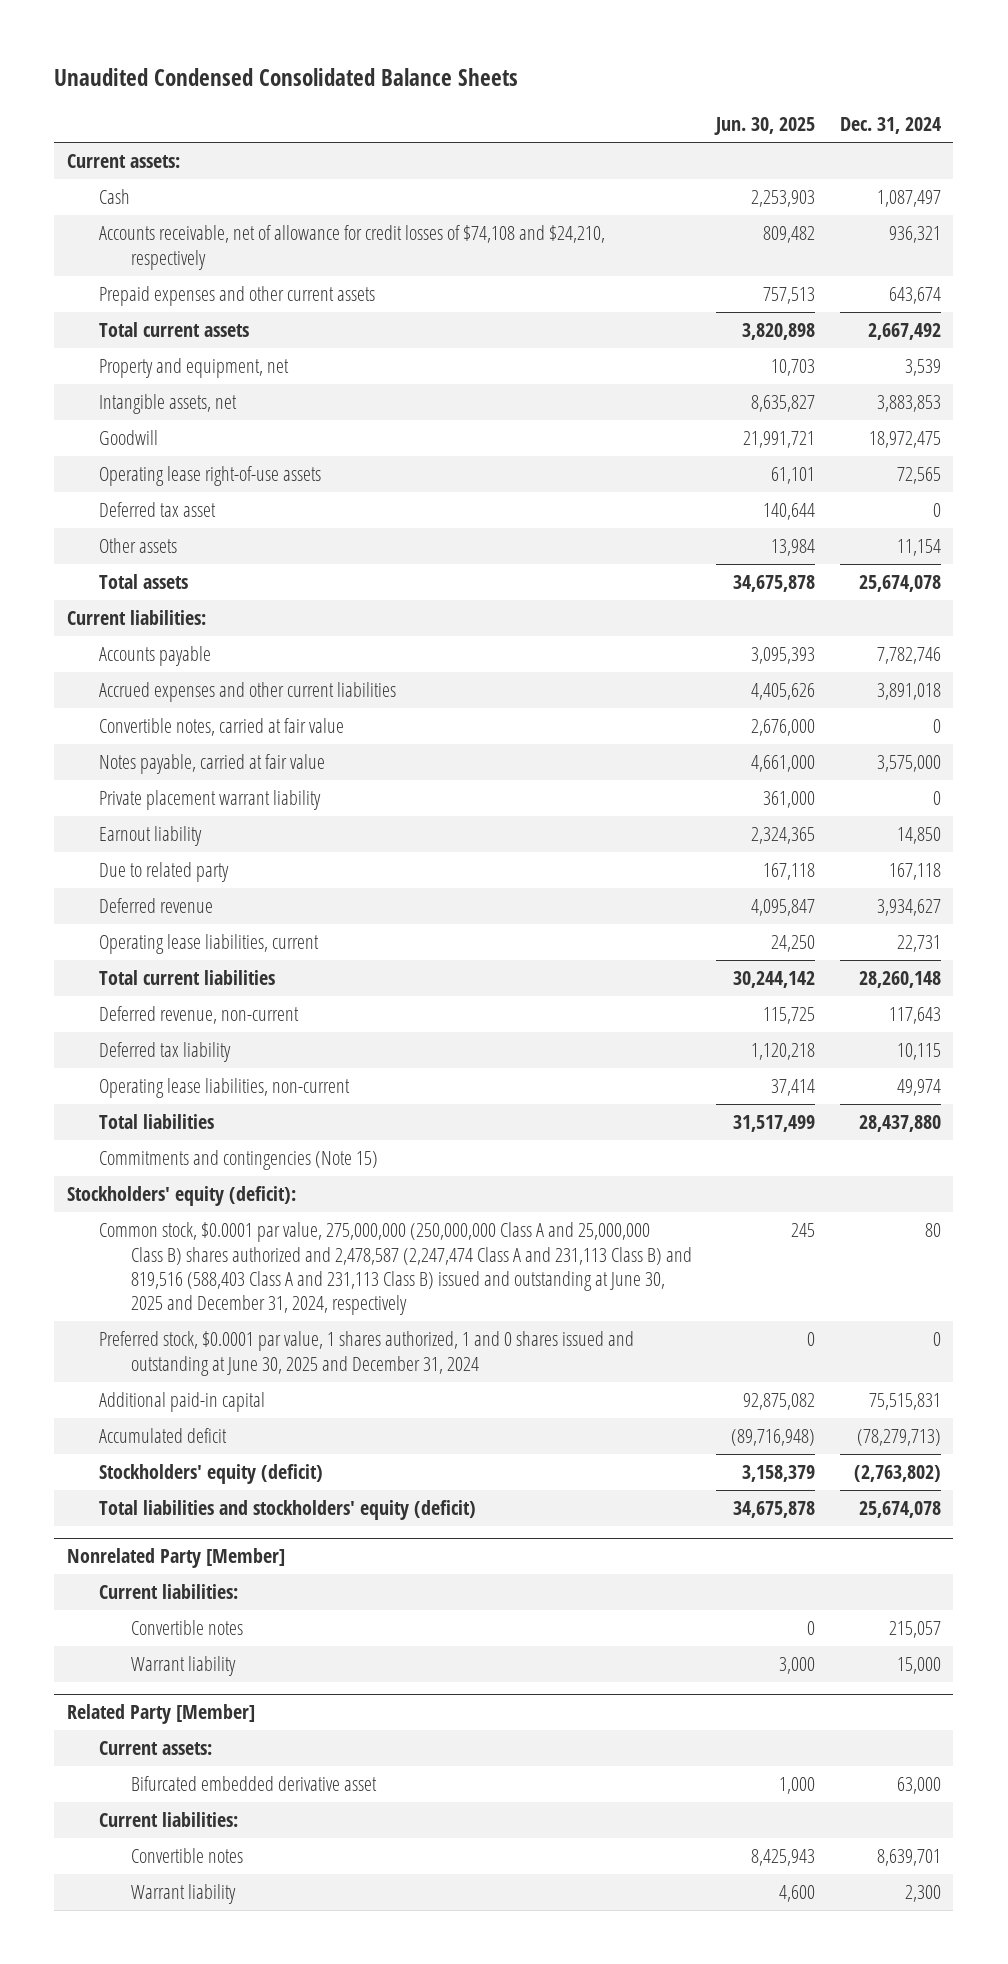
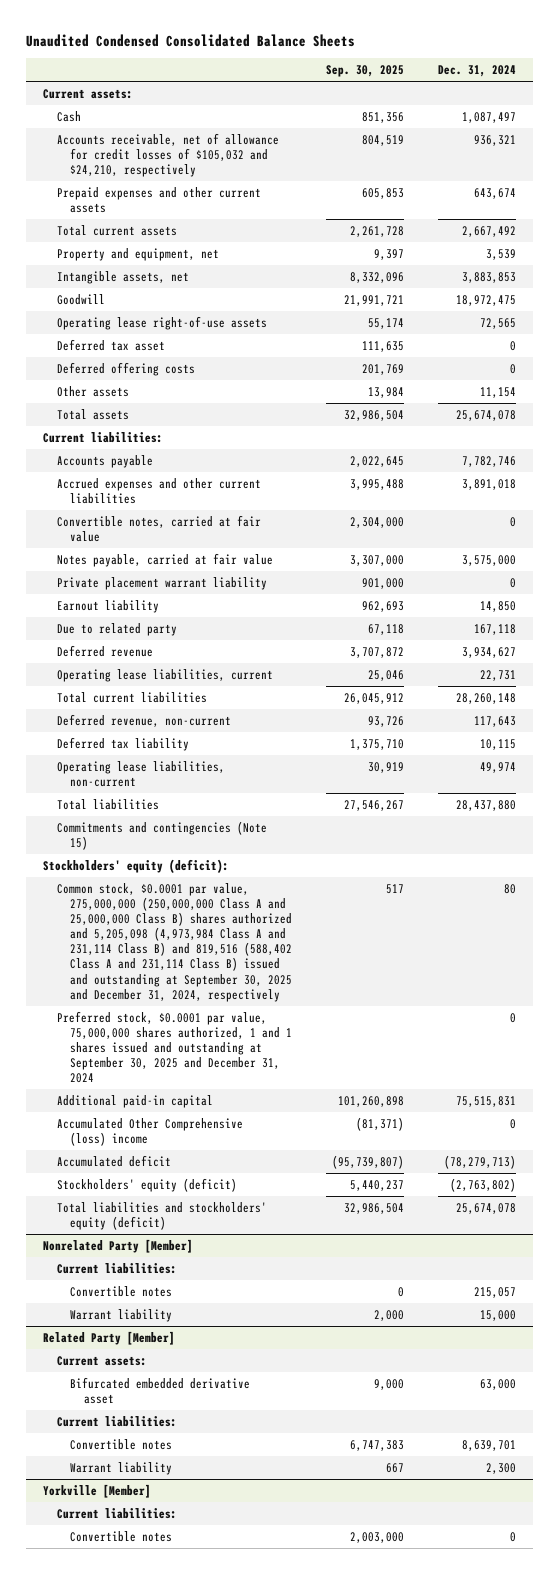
- | Jun. 30, 2025 | Dec. 31, 2024
+ | Sep. 30, 2025 | Dec. 31, 2024
- Accounts receivable, net of allowance for credit losses of $74,108 and $24,210, respectively | 809,482 | 936,321
+ Accounts receivable, net of allowance for credit losses of $105,032 and $24,210, respectively | 804,519 | 936,321
+ Deferred offering costs | 201,769 | 0
- Common stock, $0.0001 par value, 275,000,000 (250,000,000 Class A and 25,000,000 Class B) shares authorized and 2,478,587 (2,247,474 Class A and 231,113 Class B) and 819,516 (588,403 Class A and 231,113 Class B) issued and outstanding at June 30, 2025 and December 31, 2024, respectively | 245 | 80
- Preferred stock, $0.0001 par value, 1 shares authorized, 1 and 0 shares issued and outstanding at June 30, 2025 and December 31, 2024 | 0 | 0
+ Common stock, $0.0001 par value, 275,000,000 (250,000,000 Class A and 25,000,000 Class B) shares authorized and 5,205,098 (4,973,984 Class A and 231,114 Class B) and 819,516 (588,402 Class A and 231,114 Class B) issued and outstanding at September 30, 2025 and December 31, 2024, respectively | 517 | 80
+ Preferred stock, $0.0001 par value, 75,000,000 shares authorized, 1 and 1 shares issued and outstanding at September 30, 2025 and December 31, 2024 | | 0
+ Accumulated Other Comprehensive (loss) income | (81,371) | 0
+ Yorkville [Member]
+ Current liabilities:
+ Convertible notes | 2,003,000 | 0

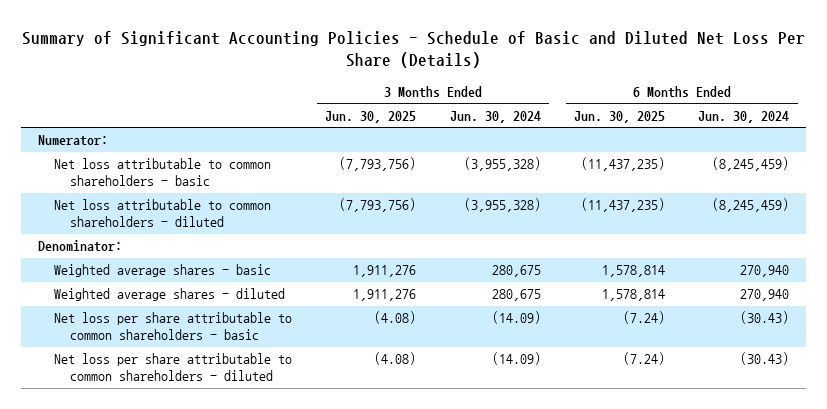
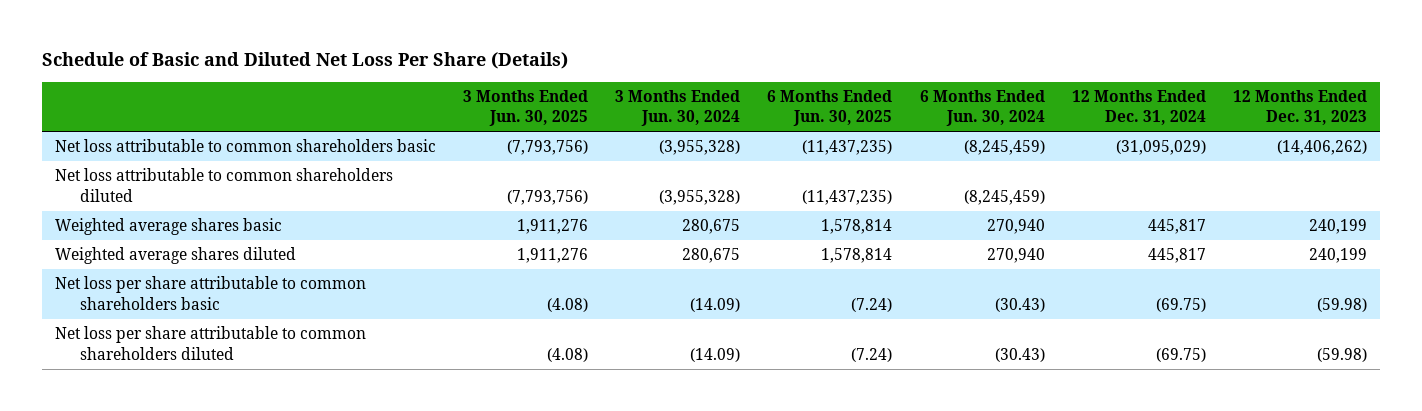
- Summary of Significant Accounting Policies - Schedule of Basic and Diluted Net Loss Per Share (Details)
+ Schedule of Basic and Diluted Net Loss Per Share (Details)
- | 3 Months Ended Jun. 30, 2025 | 3 Months Ended Jun. 30, 2024 | 6 Months Ended Jun. 30, 2025 | 6 Months Ended Jun. 30, 2024
+ | 3 Months Ended Jun. 30, 2025 | 3 Months Ended Jun. 30, 2024 | 6 Months Ended Jun. 30, 2025 | 6 Months Ended Jun. 30, 2024 | 12 Months Ended Dec. 31, 2024 | 12 Months Ended Dec. 31, 2023
- Numerator:
- Net loss attributable to common shareholders - basic | (7,793,756) | (3,955,328) | (11,437,235) | (8,245,459)
- Net loss attributable to common shareholders - diluted | (7,793,756) | (3,955,328) | (11,437,235) | (8,245,459)
- Denominator:
- Weighted average shares - basic | 1,911,276 | 280,675 | 1,578,814 | 270,940
- Weighted average shares - diluted | 1,911,276 | 280,675 | 1,578,814 | 270,940
- Net loss per share attributable to common shareholders - basic | (4.08) | (14.09) | (7.24) | (30.43)
- Net loss per share attributable to common shareholders - diluted | (4.08) | (14.09) | (7.24) | (30.43)
+ Net loss attributable to common shareholders basic | (7,793,756) | (3,955,328) | (11,437,235) | (8,245,459) | (31,095,029) | (14,406,262)
+ Net loss attributable to common shareholders diluted | (7,793,756) | (3,955,328) | (11,437,235) | (8,245,459) | |
+ Weighted average shares basic | 1,911,276 | 280,675 | 1,578,814 | 270,940 | 445,817 | 240,199
+ Weighted average shares diluted | 1,911,276 | 280,675 | 1,578,814 | 270,940 | 445,817 | 240,199
+ Net loss per share attributable to common shareholders basic | (4.08) | (14.09) | (7.24) | (30.43) | (69.75) | (59.98)
+ Net loss per share attributable to common shareholders diluted | (4.08) | (14.09) | (7.24) | (30.43) | (69.75) | (59.98)

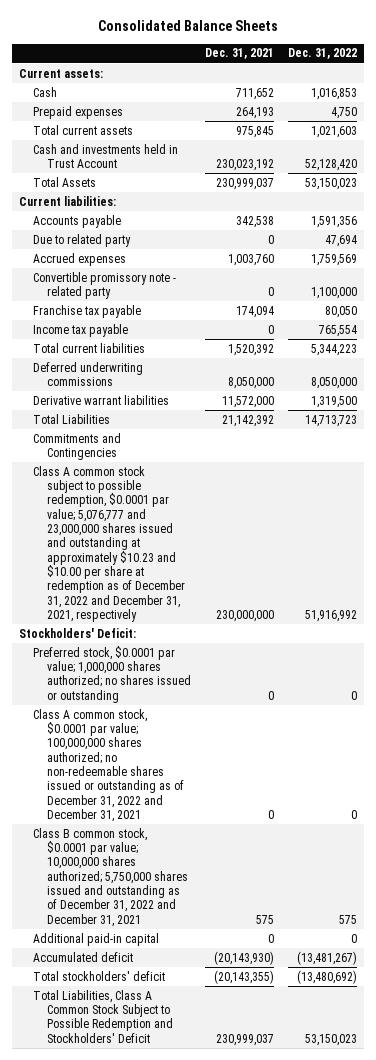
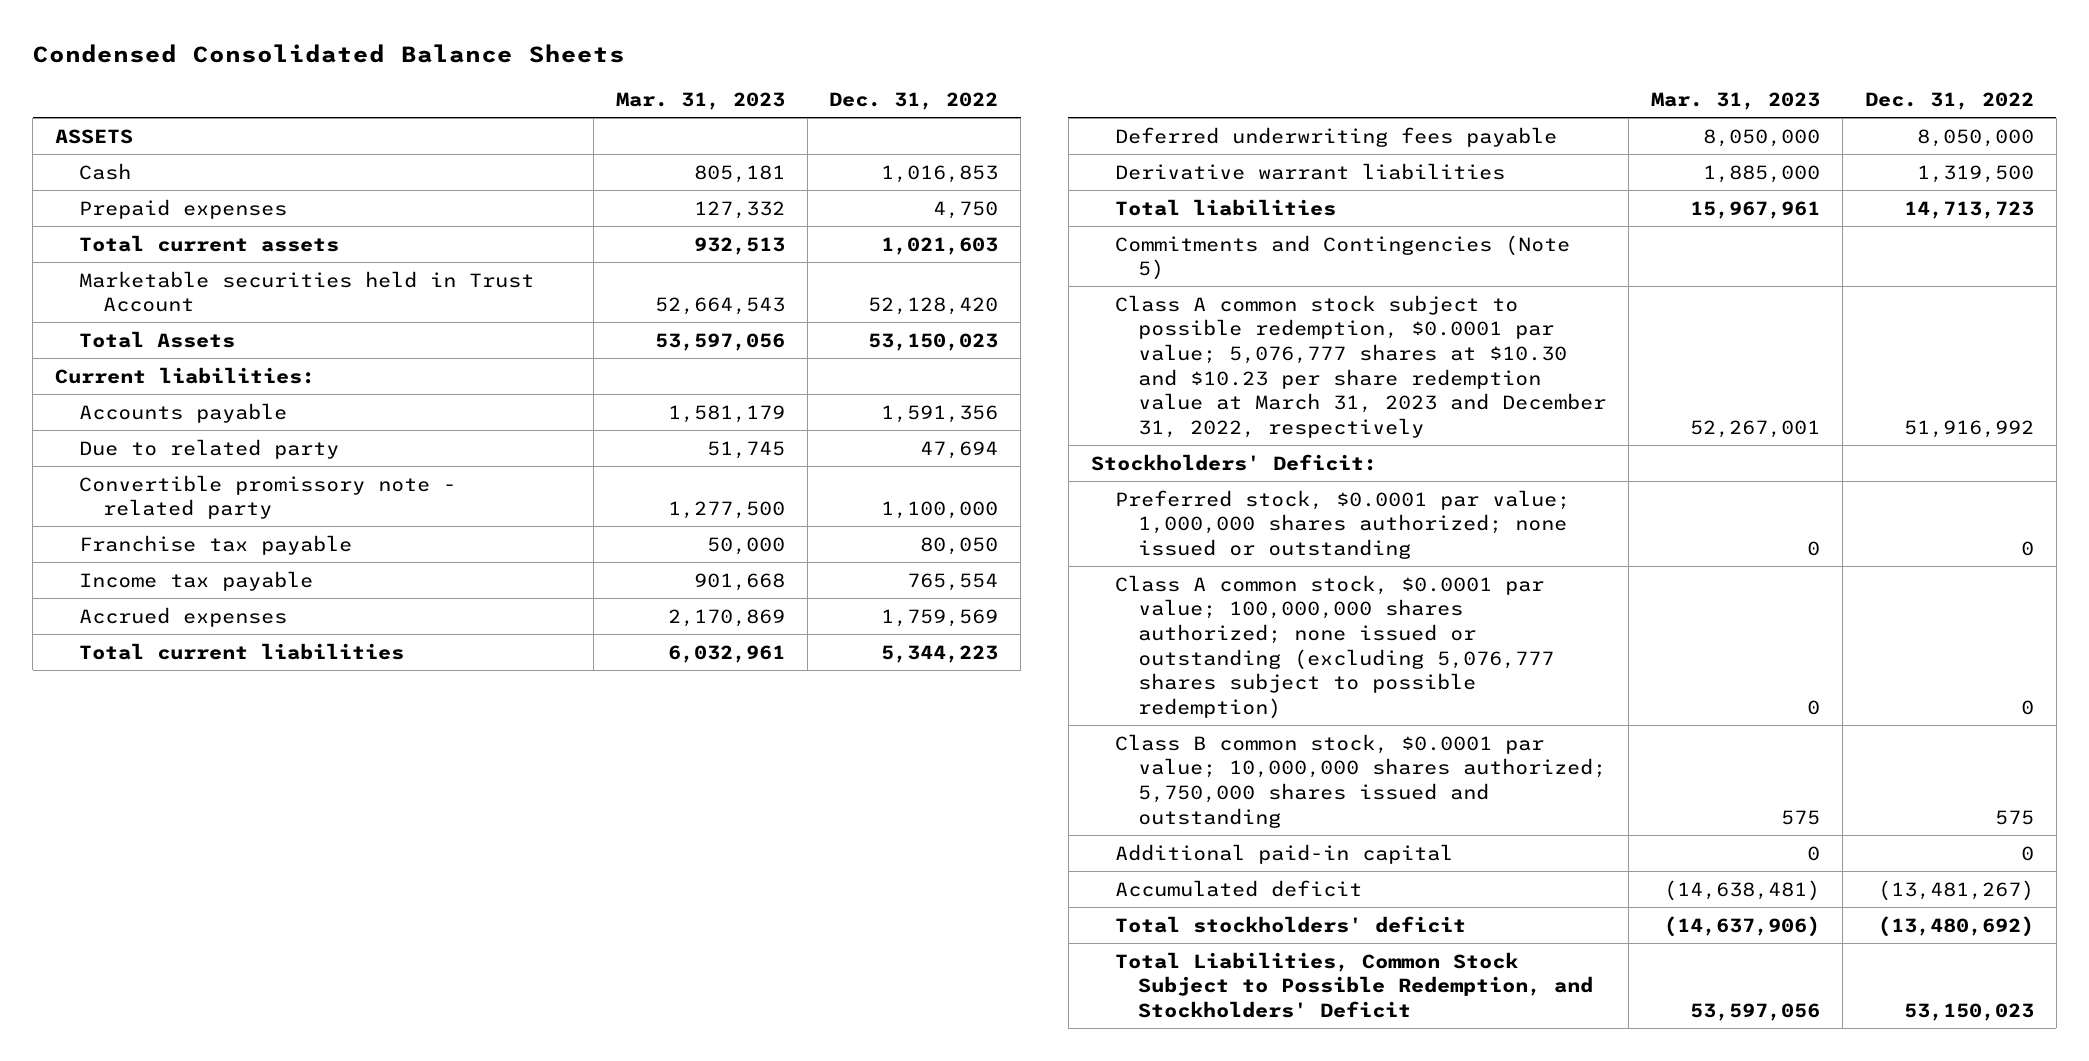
- Consolidated Balance Sheets
+ Condensed Consolidated Balance Sheets
- | Dec. 31, 2021 | Dec. 31, 2022
+ | Mar. 31, 2023 | Dec. 31, 2022
- Current assets:
+ ASSETS
- Cash and investments held in Trust Account | 230,023,192 | 52,128,420
+ Marketable securities held in Trust Account | 52,664,543 | 52,128,420
moved down: Accrued expenses | 2,170,869 | 1,759,569
- Deferred underwriting commissions | 8,050,000 | 8,050,000
+ Deferred underwriting fees payable | 8,050,000 | 8,050,000
- Total Liabilities | 21,142,392 | 14,713,723
- Commitments and Contingencies
- Class A common stock subject to possible redemption, $0.0001 par value; 5,076,777 and 23,000,000 shares issued and outstanding at approximately $10.23 and $10.00 per share at redemption as of December 31, 2022 and December 31, 2021, respectively | 230,000,000 | 51,916,992
+ Total liabilities | 15,967,961 | 14,713,723
+ Commitments and Contingencies (Note 5)
+ Class A common stock subject to possible redemption, $0.0001 par value; 5,076,777 shares at $10.30 and $10.23 per share redemption value at March 31, 2023 and December 31, 2022, respectively | 52,267,001 | 51,916,992
- Preferred stock, $0.0001 par value; 1,000,000 shares authorized; no shares issued or outstanding | 0 | 0
- Class A common stock, $0.0001 par value; 100,000,000 shares authorized; no non-redeemable shares issued or outstanding as of December 31, 2022 and December 31, 2021 | 0 | 0
- Class B common stock, $0.0001 par value; 10,000,000 shares authorized; 5,750,000 shares issued and outstanding as of December 31, 2022 and December 31, 2021 | 575 | 575
+ Preferred stock, $0.0001 par value; 1,000,000 shares authorized; none issued or outstanding | 0 | 0
+ Class A common stock, $0.0001 par value; 100,000,000 shares authorized; none issued or outstanding (excluding 5,076,777 shares subject to possible redemption) | 0 | 0
+ Class B common stock, $0.0001 par value; 10,000,000 shares authorized; 5,750,000 shares issued and outstanding | 575 | 575
- Total Liabilities, Class A Common Stock Subject to Possible Redemption and Stockholders' Deficit | 230,999,037 | 53,150,023
+ Total Liabilities, Common Stock Subject to Possible Redemption, and Stockholders' Deficit | 53,597,056 | 53,150,023

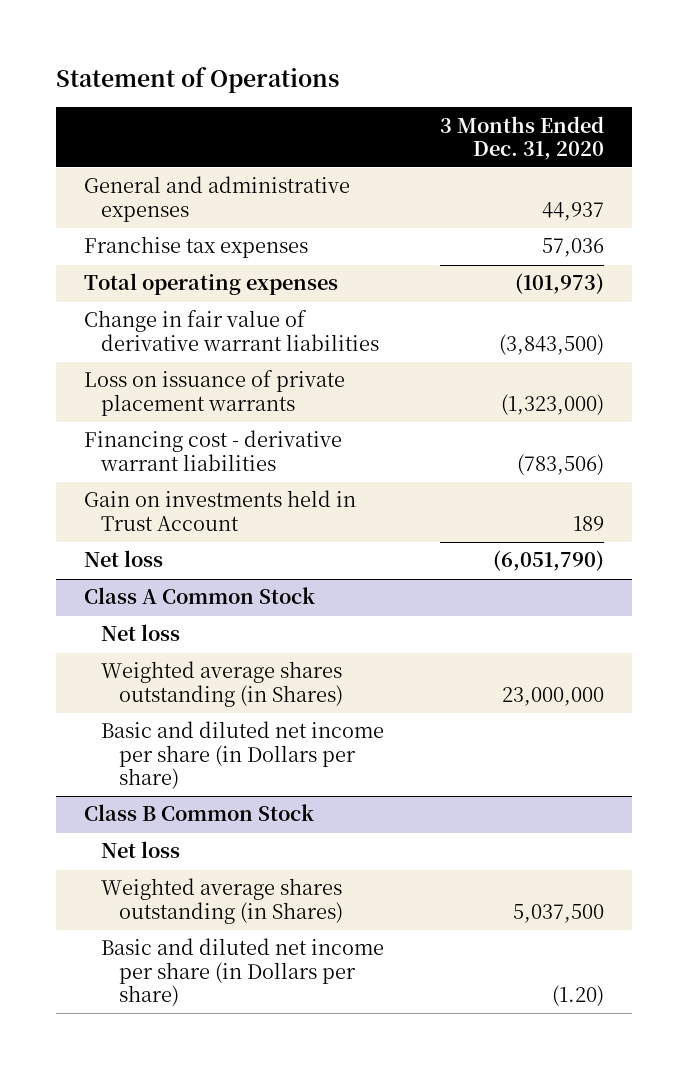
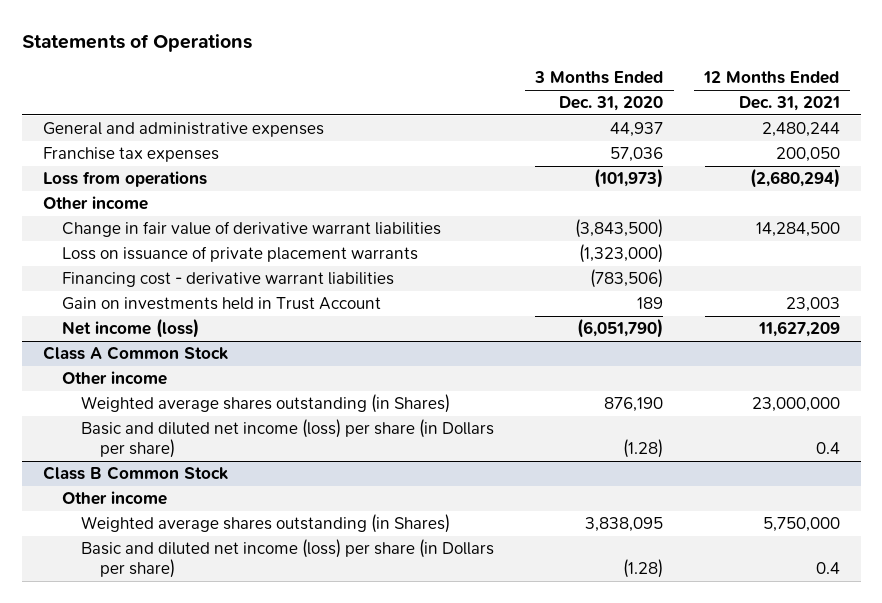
- Statement of Operations
+ Statements of Operations
- | 3 Months Ended Dec. 31, 2020
+ | 3 Months Ended Dec. 31, 2020 | 12 Months Ended Dec. 31, 2021
- Total operating expenses | (101,973)
+ Loss from operations | (101,973) | (2,680,294)
+ Other income
- Net loss | (6,051,790)
+ Net income (loss) | (6,051,790) | 11,627,209
@ Class A Common Stock
- Net loss
- Weighted average shares outstanding (in Shares) | 23,000,000
- Basic and diluted net income per share (in Dollars per share)
+ Other income
+ Weighted average shares outstanding (in Shares) | 876,190 | 23,000,000
+ Basic and diluted net income (loss) per share (in Dollars per share) | (1.28) | 0.4
@ Class B Common Stock
- Net loss
- Weighted average shares outstanding (in Shares) | 5,037,500
- Basic and diluted net income per share (in Dollars per share) | (1.20)
+ Other income
+ Weighted average shares outstanding (in Shares) | 3,838,095 | 5,750,000
+ Basic and diluted net income (loss) per share (in Dollars per share) | (1.28) | 0.4

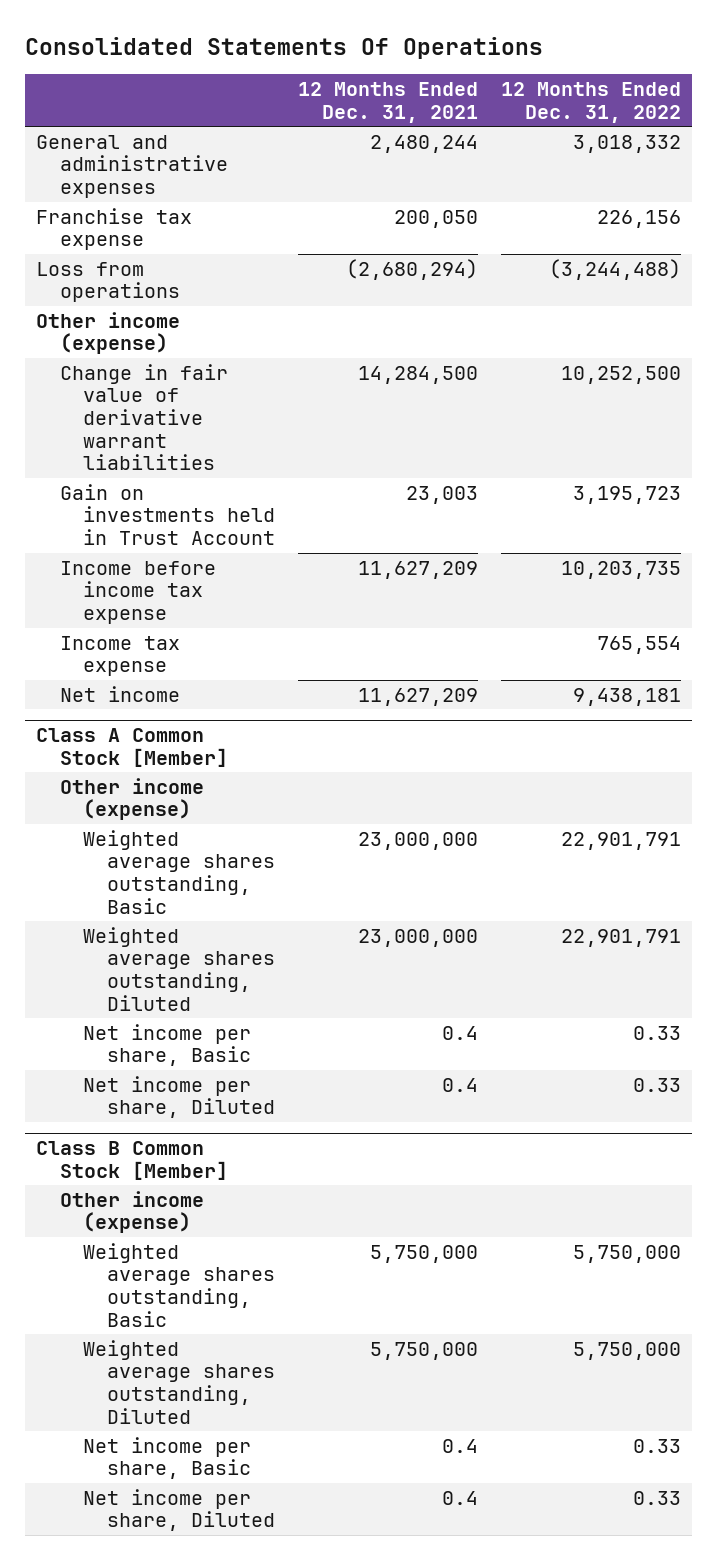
- Statements of Operations
+ Consolidated Statements Of Operations
- | 3 Months Ended Dec. 31, 2020 | 12 Months Ended Dec. 31, 2021
+ | 12 Months Ended Dec. 31, 2021 | 12 Months Ended Dec. 31, 2022
- Franchise tax expenses | 57,036 | 200,050
+ Franchise tax expense | 200,050 | 226,156
- Other income
+ Other income (expense)
- Loss on issuance of private placement warrants | (1,323,000) |
- Financing cost - derivative warrant liabilities | (783,506) |
- Net income (loss) | (6,051,790) | 11,627,209
- Class A Common Stock
- Other income
- Weighted average shares outstanding (in Shares) | 876,190 | 23,000,000
- Basic and diluted net income (loss) per share (in Dollars per share) | (1.28) | 0.4
- Class B Common Stock
- Other income
- Weighted average shares outstanding (in Shares) | 3,838,095 | 5,750,000
- Basic and diluted net income (loss) per share (in Dollars per share) | (1.28) | 0.4
+ Income before income tax expense | 11,627,209 | 10,203,735
+ Income tax expense | | 765,554
+ Net income | 11,627,209 | 9,438,181
+ Class A Common Stock [Member]
+ Other income (expense)
+ Weighted average shares outstanding, Basic | 23,000,000 | 22,901,791
+ Weighted average shares outstanding, Diluted | 23,000,000 | 22,901,791
+ Net income per share, Basic | 0.4 | 0.33
+ Net income per share, Diluted | 0.4 | 0.33
+ Class B Common Stock [Member]
+ Other income (expense)
+ Weighted average shares outstanding, Basic | 5,750,000 | 5,750,000
+ Weighted average shares outstanding, Diluted | 5,750,000 | 5,750,000
+ Net income per share, Basic | 0.4 | 0.33
+ Net income per share, Diluted | 0.4 | 0.33

